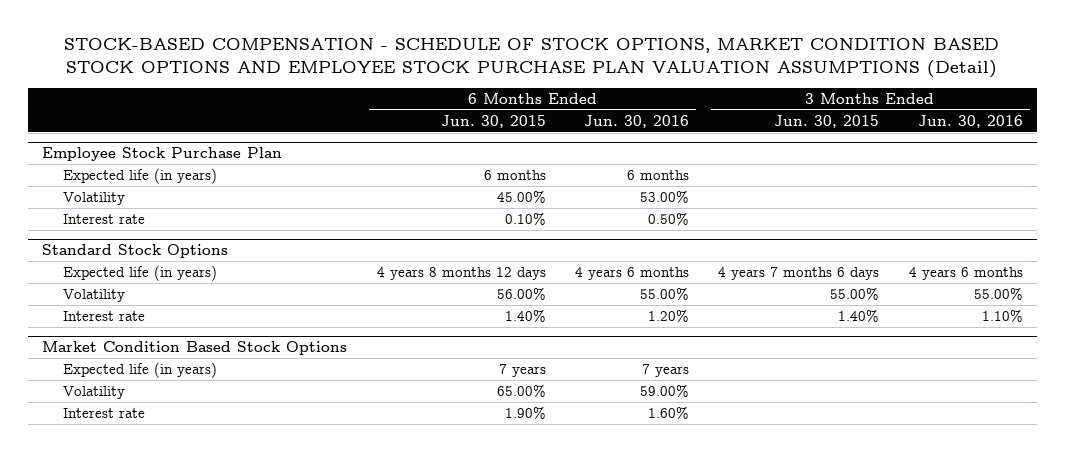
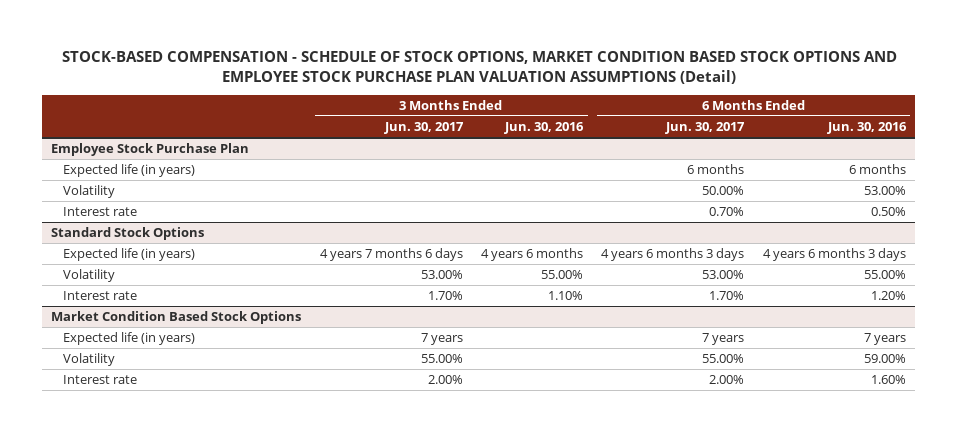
- | 6 Months Ended Jun. 30, 2015 | 6 Months Ended Jun. 30, 2016 | 3 Months Ended Jun. 30, 2015 | 3 Months Ended Jun. 30, 2016
+ | 3 Months Ended Jun. 30, 2017 | 3 Months Ended Jun. 30, 2016 | 6 Months Ended Jun. 30, 2017 | 6 Months Ended Jun. 30, 2016
@ Standard Stock Options
- Expected life (in years) | 4 years 8 months 12 days | 4 years 6 months | 4 years 7 months 6 days | 4 years 6 months
+ Expected life (in years) | 4 years 7 months 6 days | 4 years 6 months | 4 years 6 months 3 days | 4 years 6 months 3 days

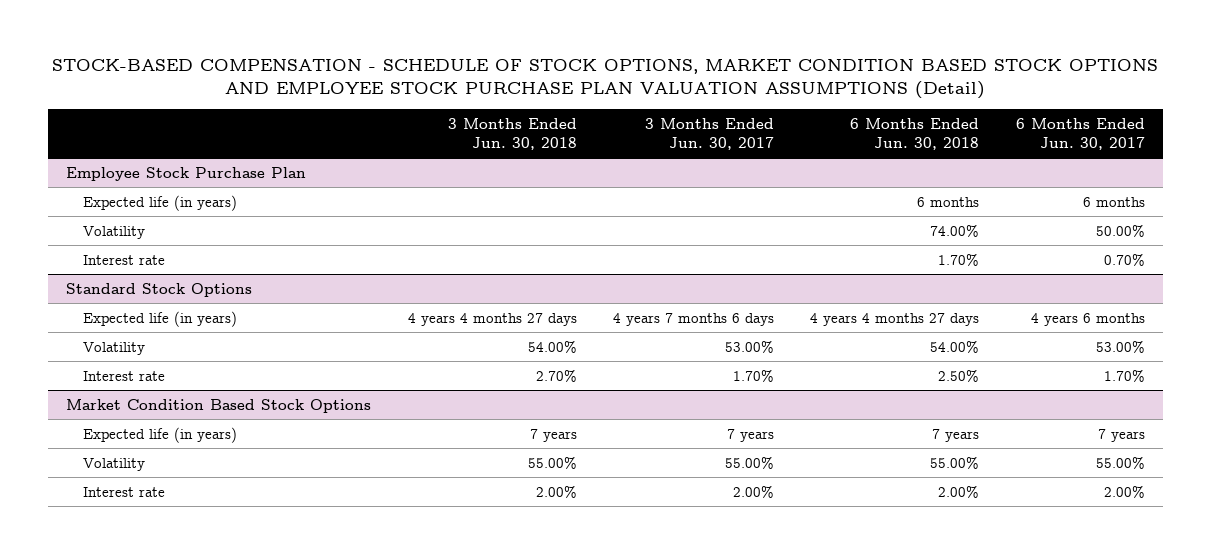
- | 3 Months Ended Jun. 30, 2017 | 3 Months Ended Jun. 30, 2016 | 6 Months Ended Jun. 30, 2017 | 6 Months Ended Jun. 30, 2016
+ | 3 Months Ended Jun. 30, 2018 | 3 Months Ended Jun. 30, 2017 | 6 Months Ended Jun. 30, 2018 | 6 Months Ended Jun. 30, 2017
@ Standard Stock Options
- Expected life (in years) | 4 years 7 months 6 days | 4 years 6 months | 4 years 6 months 3 days | 4 years 6 months 3 days
+ Expected life (in years) | 4 years 4 months 27 days | 4 years 7 months 6 days | 4 years 4 months 27 days | 4 years 6 months

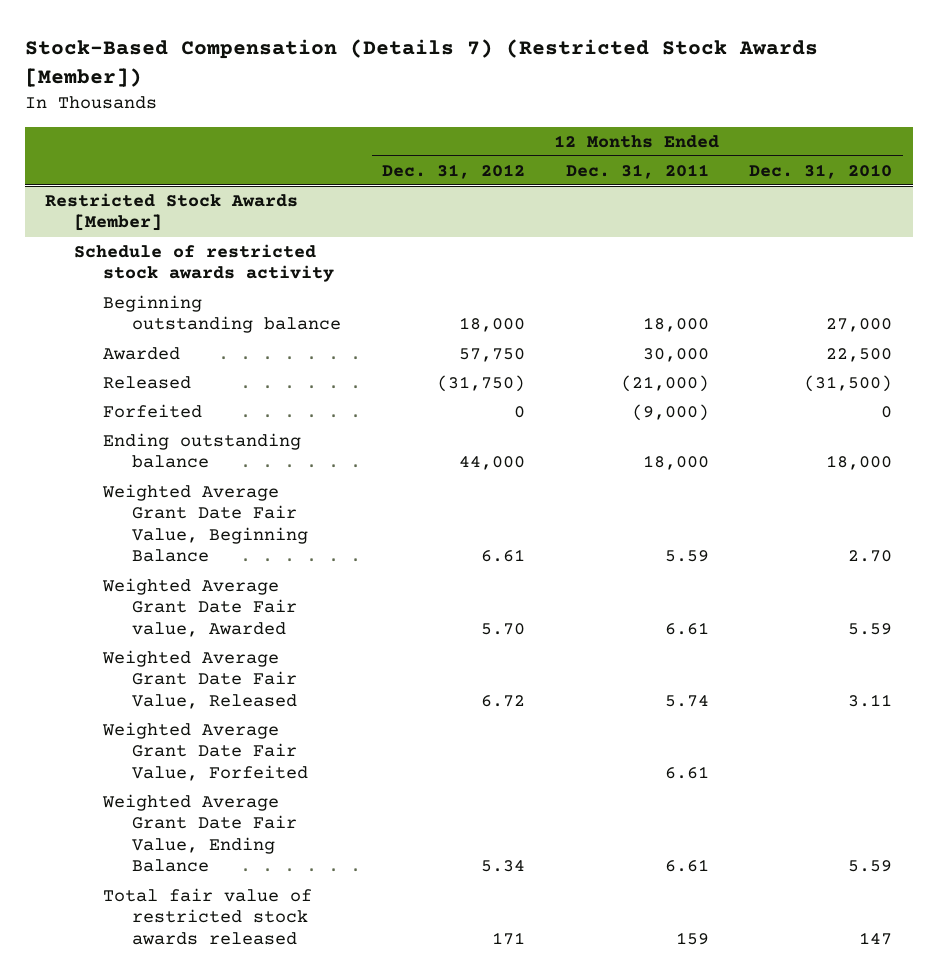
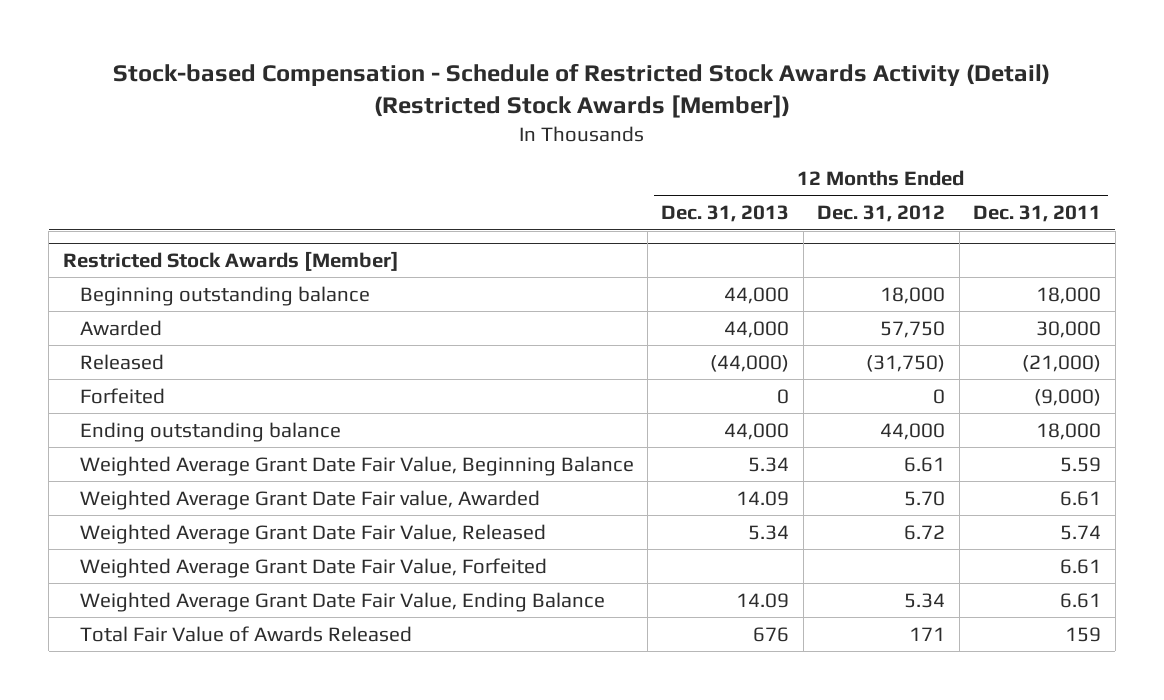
- Stock-Based Compensation (Details 7) (Restricted Stock Awards [Member])
+ Stock-based Compensation - Schedule of Restricted Stock Awards Activity (Detail) (Restricted Stock Awards [Member])
- | 12 Months Ended Dec. 31, 2012 | 12 Months Ended Dec. 31, 2011 | 12 Months Ended Dec. 31, 2010
+ | 12 Months Ended Dec. 31, 2013 | 12 Months Ended Dec. 31, 2012 | 12 Months Ended Dec. 31, 2011
@ Restricted Stock Awards [Member]
- Schedule of restricted stock awards activity
- Total fair value of restricted stock awards released | 171 | 159 | 147
+ Total Fair Value of Awards Released | 676 | 171 | 159

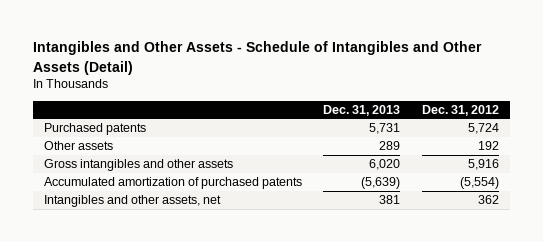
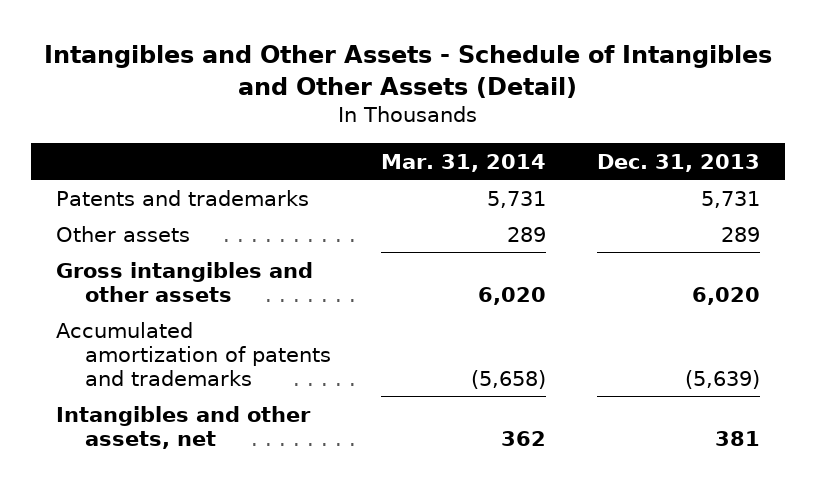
- | Dec. 31, 2013 | Dec. 31, 2012
+ | Mar. 31, 2014 | Dec. 31, 2013
- Purchased patents | 5,731 | 5,724
+ Patents and trademarks | 5,731 | 5,731
- Accumulated amortization of purchased patents | (5,639) | (5,554)
+ Accumulated amortization of patents and trademarks | (5,658) | (5,639)

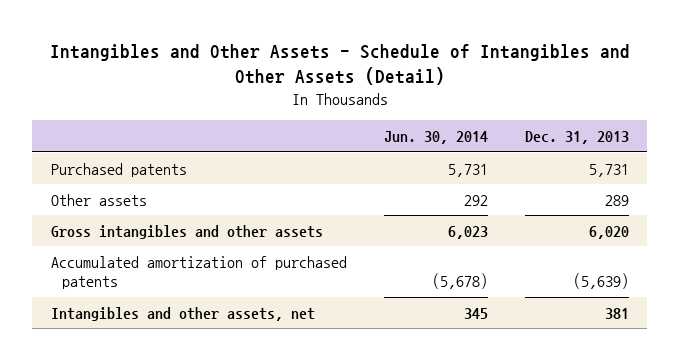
- | Mar. 31, 2014 | Dec. 31, 2013
+ | Jun. 30, 2014 | Dec. 31, 2013
- Patents and trademarks | 5,731 | 5,731
+ Purchased patents | 5,731 | 5,731
- Accumulated amortization of patents and trademarks | (5,658) | (5,639)
+ Accumulated amortization of purchased patents | (5,678) | (5,639)

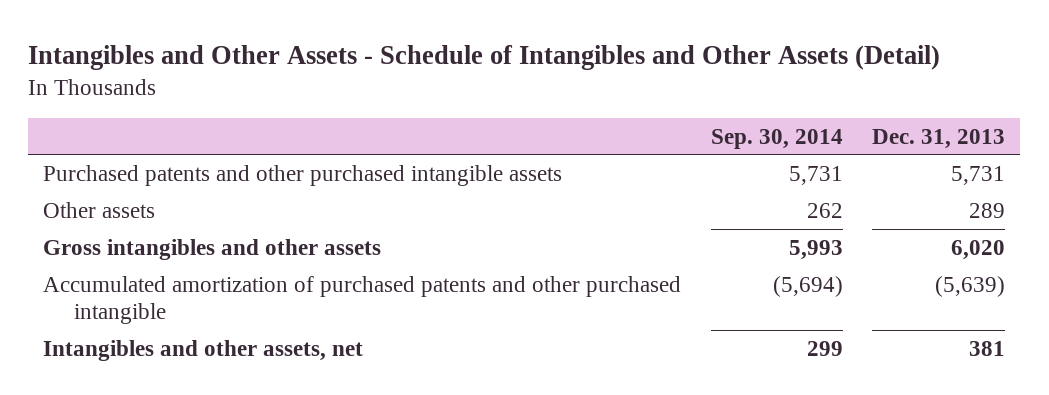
- | Jun. 30, 2014 | Dec. 31, 2013
+ | Sep. 30, 2014 | Dec. 31, 2013
- Purchased patents | 5,731 | 5,731
+ Purchased patents and other purchased intangible assets | 5,731 | 5,731
- Accumulated amortization of purchased patents | (5,678) | (5,639)
+ Accumulated amortization of purchased patents and other purchased intangible | (5,694) | (5,639)

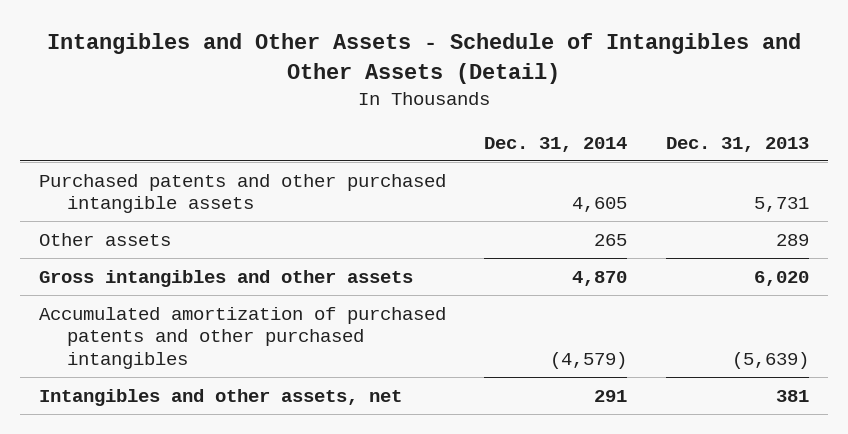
- | Sep. 30, 2014 | Dec. 31, 2013
+ | Dec. 31, 2014 | Dec. 31, 2013
- Accumulated amortization of purchased patents and other purchased intangible | (5,694) | (5,639)
+ Accumulated amortization of purchased patents and other purchased intangibles | (4,579) | (5,639)

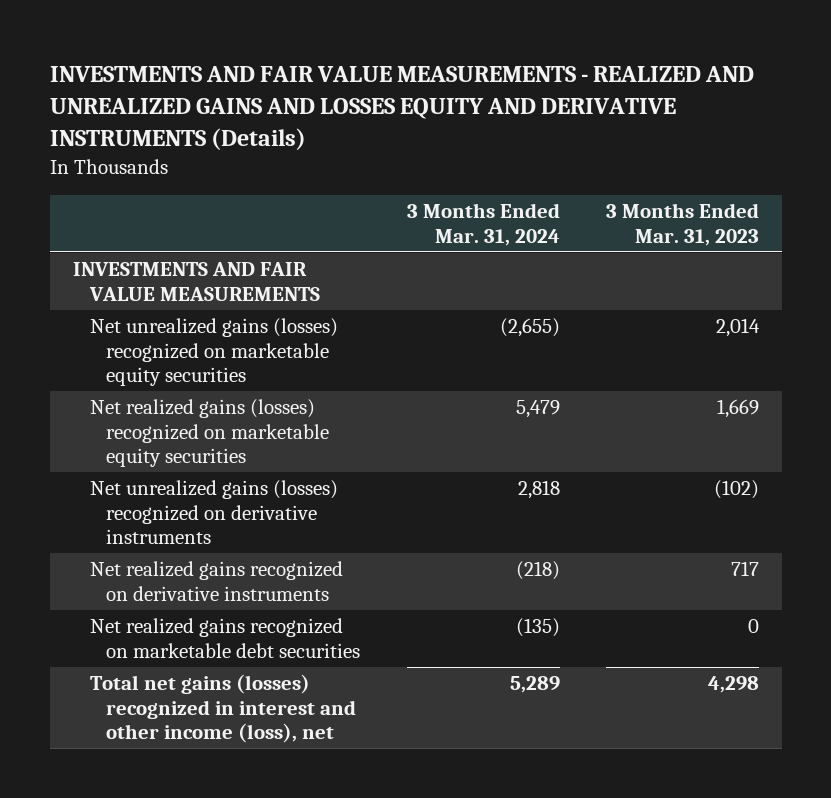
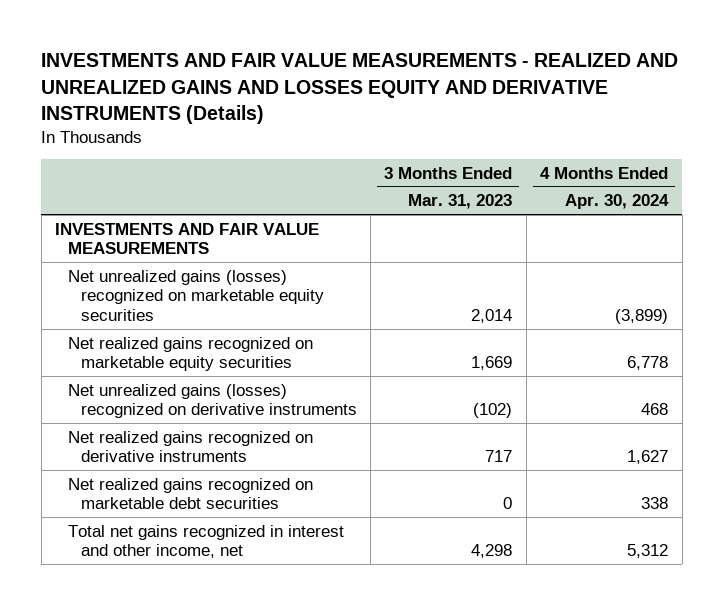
- | 3 Months Ended Mar. 31, 2024 | 3 Months Ended Mar. 31, 2023
+ | 3 Months Ended Mar. 31, 2023 | 4 Months Ended Apr. 30, 2024
- Net realized gains (losses) recognized on marketable equity securities | 5,479 | 1,669
+ Net realized gains recognized on marketable equity securities | 1,669 | 6,778
- Total net gains (losses) recognized in interest and other income (loss), net | 5,289 | 4,298
+ Total net gains recognized in interest and other income, net | 4,298 | 5,312

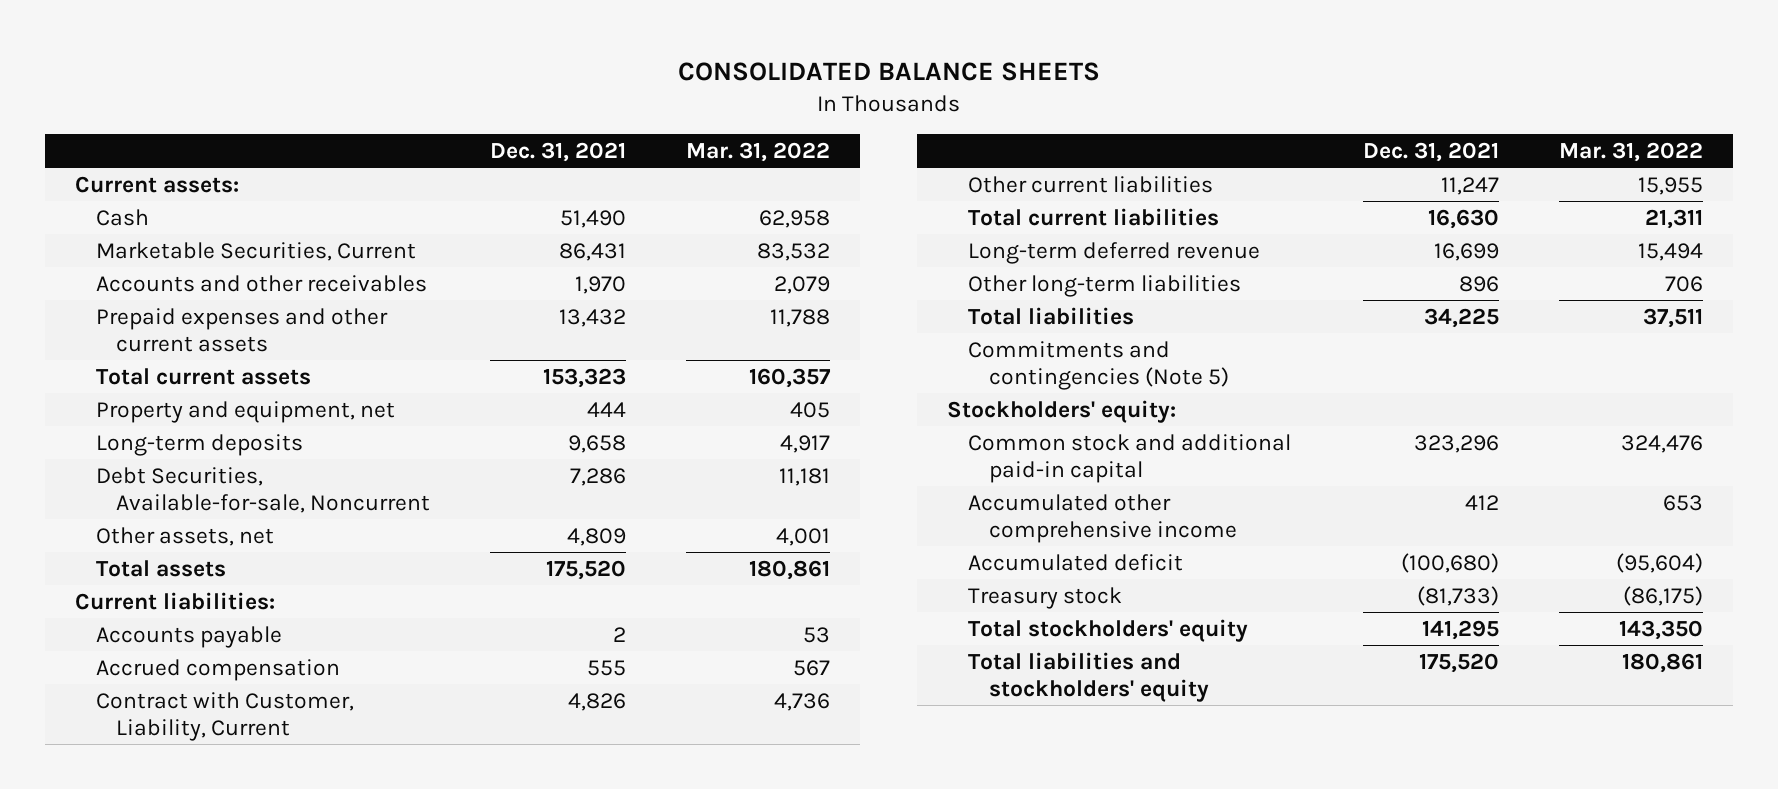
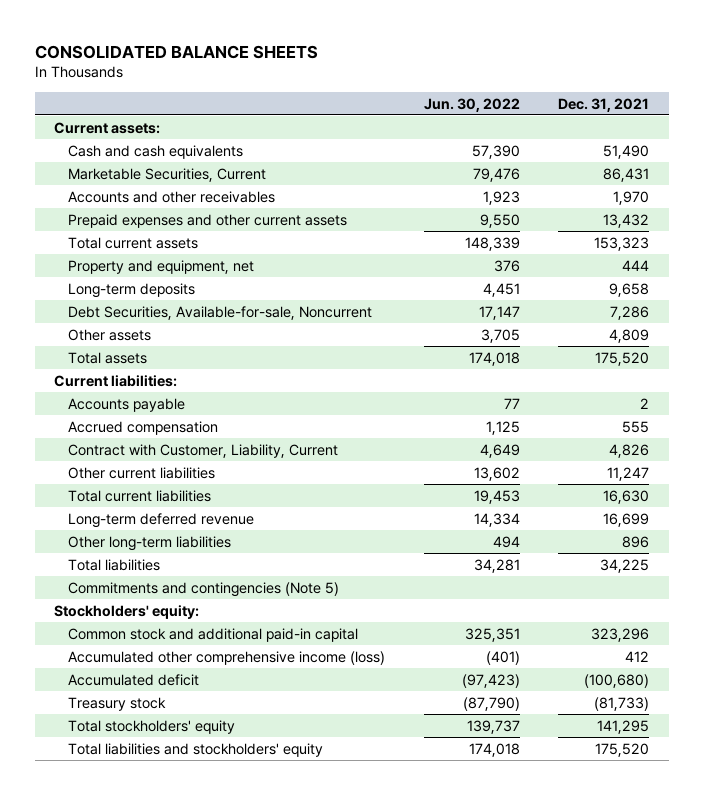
- | Dec. 31, 2021 | Mar. 31, 2022
+ | Jun. 30, 2022 | Dec. 31, 2021
- Cash | 51,490 | 62,958
+ Cash and cash equivalents | 57,390 | 51,490
- Other assets, net | 4,809 | 4,001
+ Other assets | 3,705 | 4,809
- Accumulated other comprehensive income | 412 | 653
+ Accumulated other comprehensive income (loss) | (401) | 412

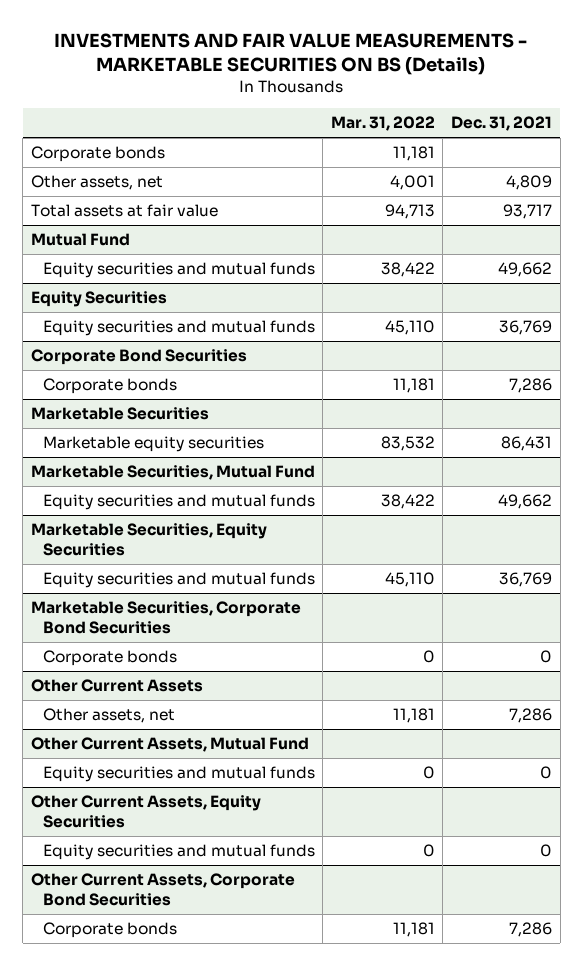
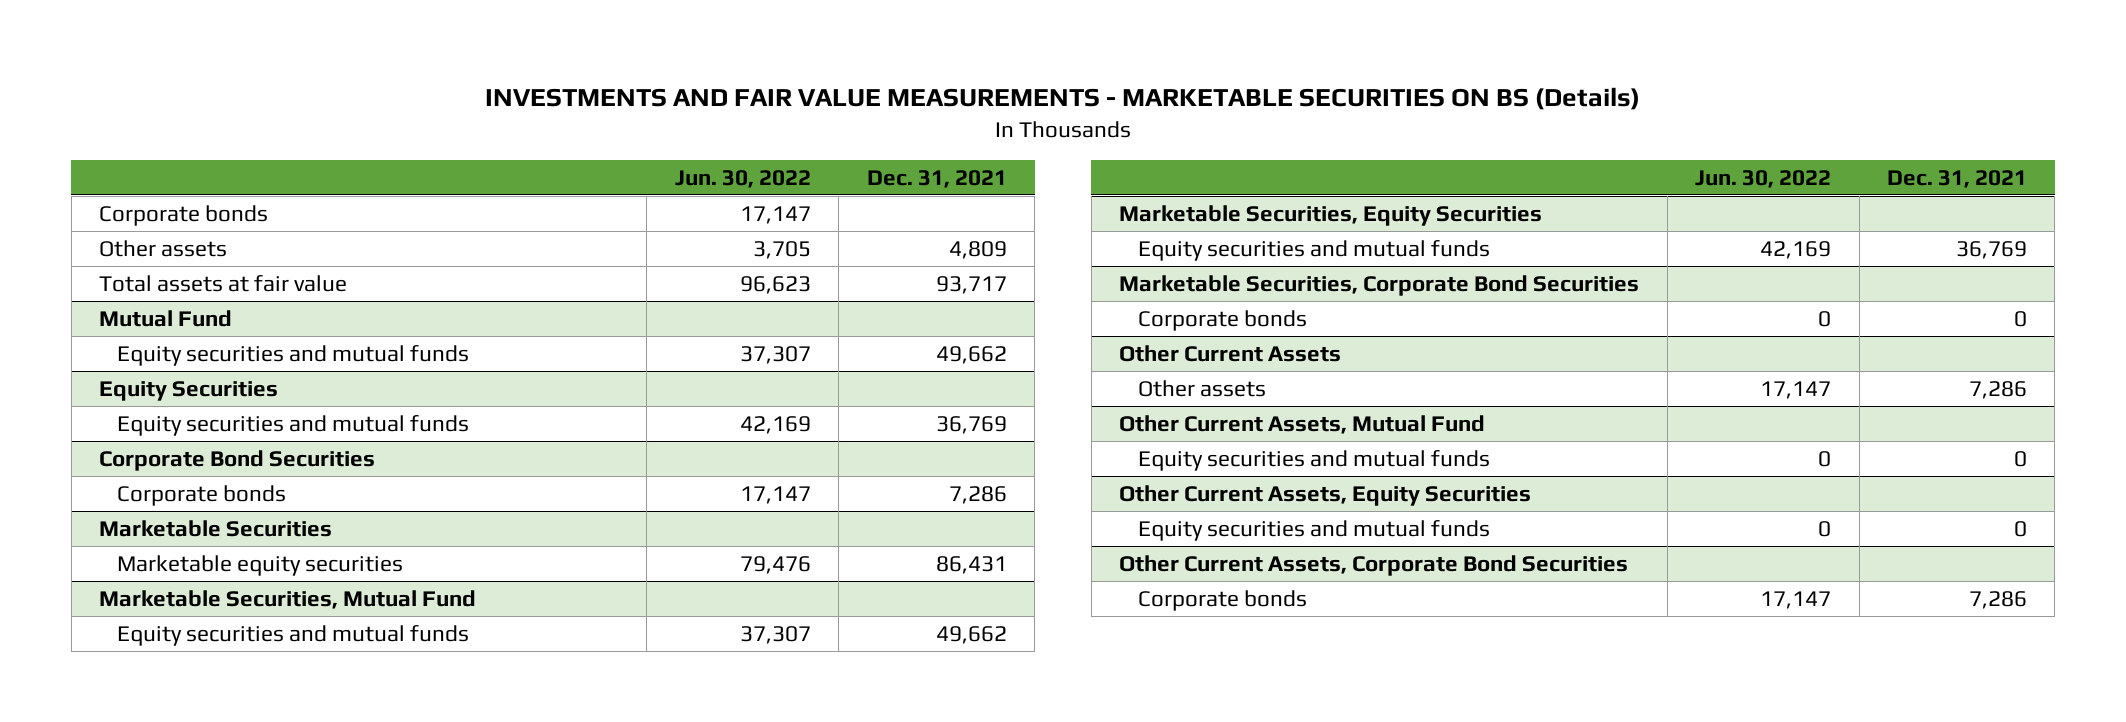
- | Mar. 31, 2022 | Dec. 31, 2021
+ | Jun. 30, 2022 | Dec. 31, 2021
- Other assets, net | 4,001 | 4,809
+ Other assets | 3,705 | 4,809
@ Other Current Assets
- Other assets, net | 11,181 | 7,286
+ Other assets | 17,147 | 7,286

